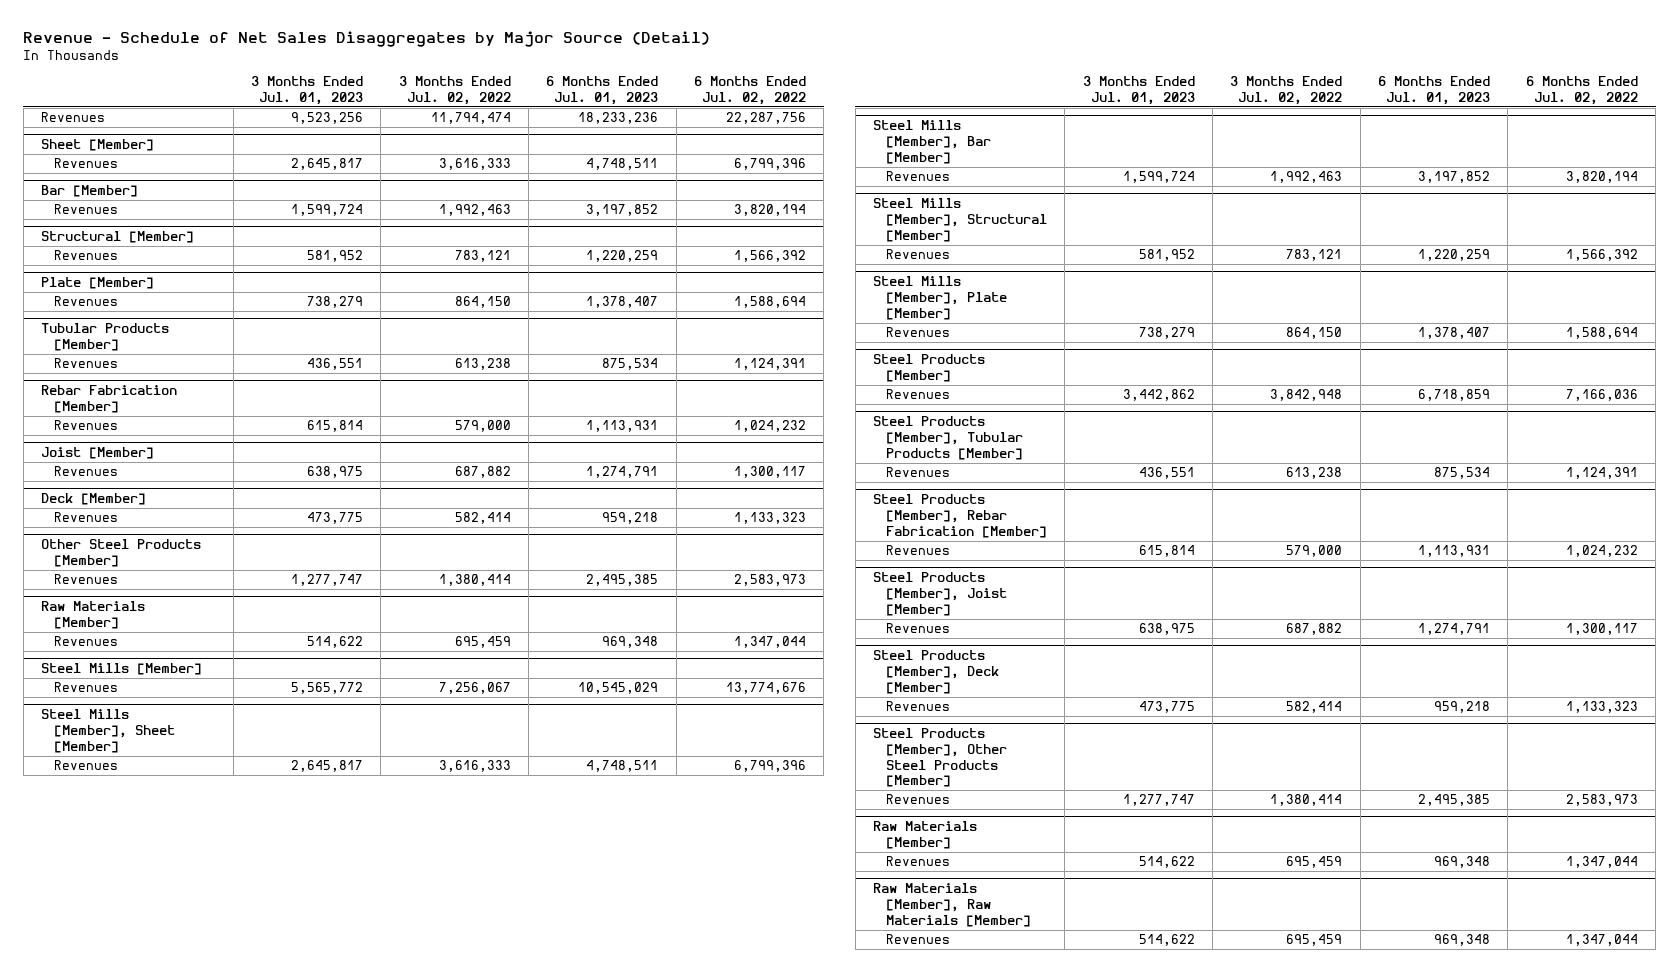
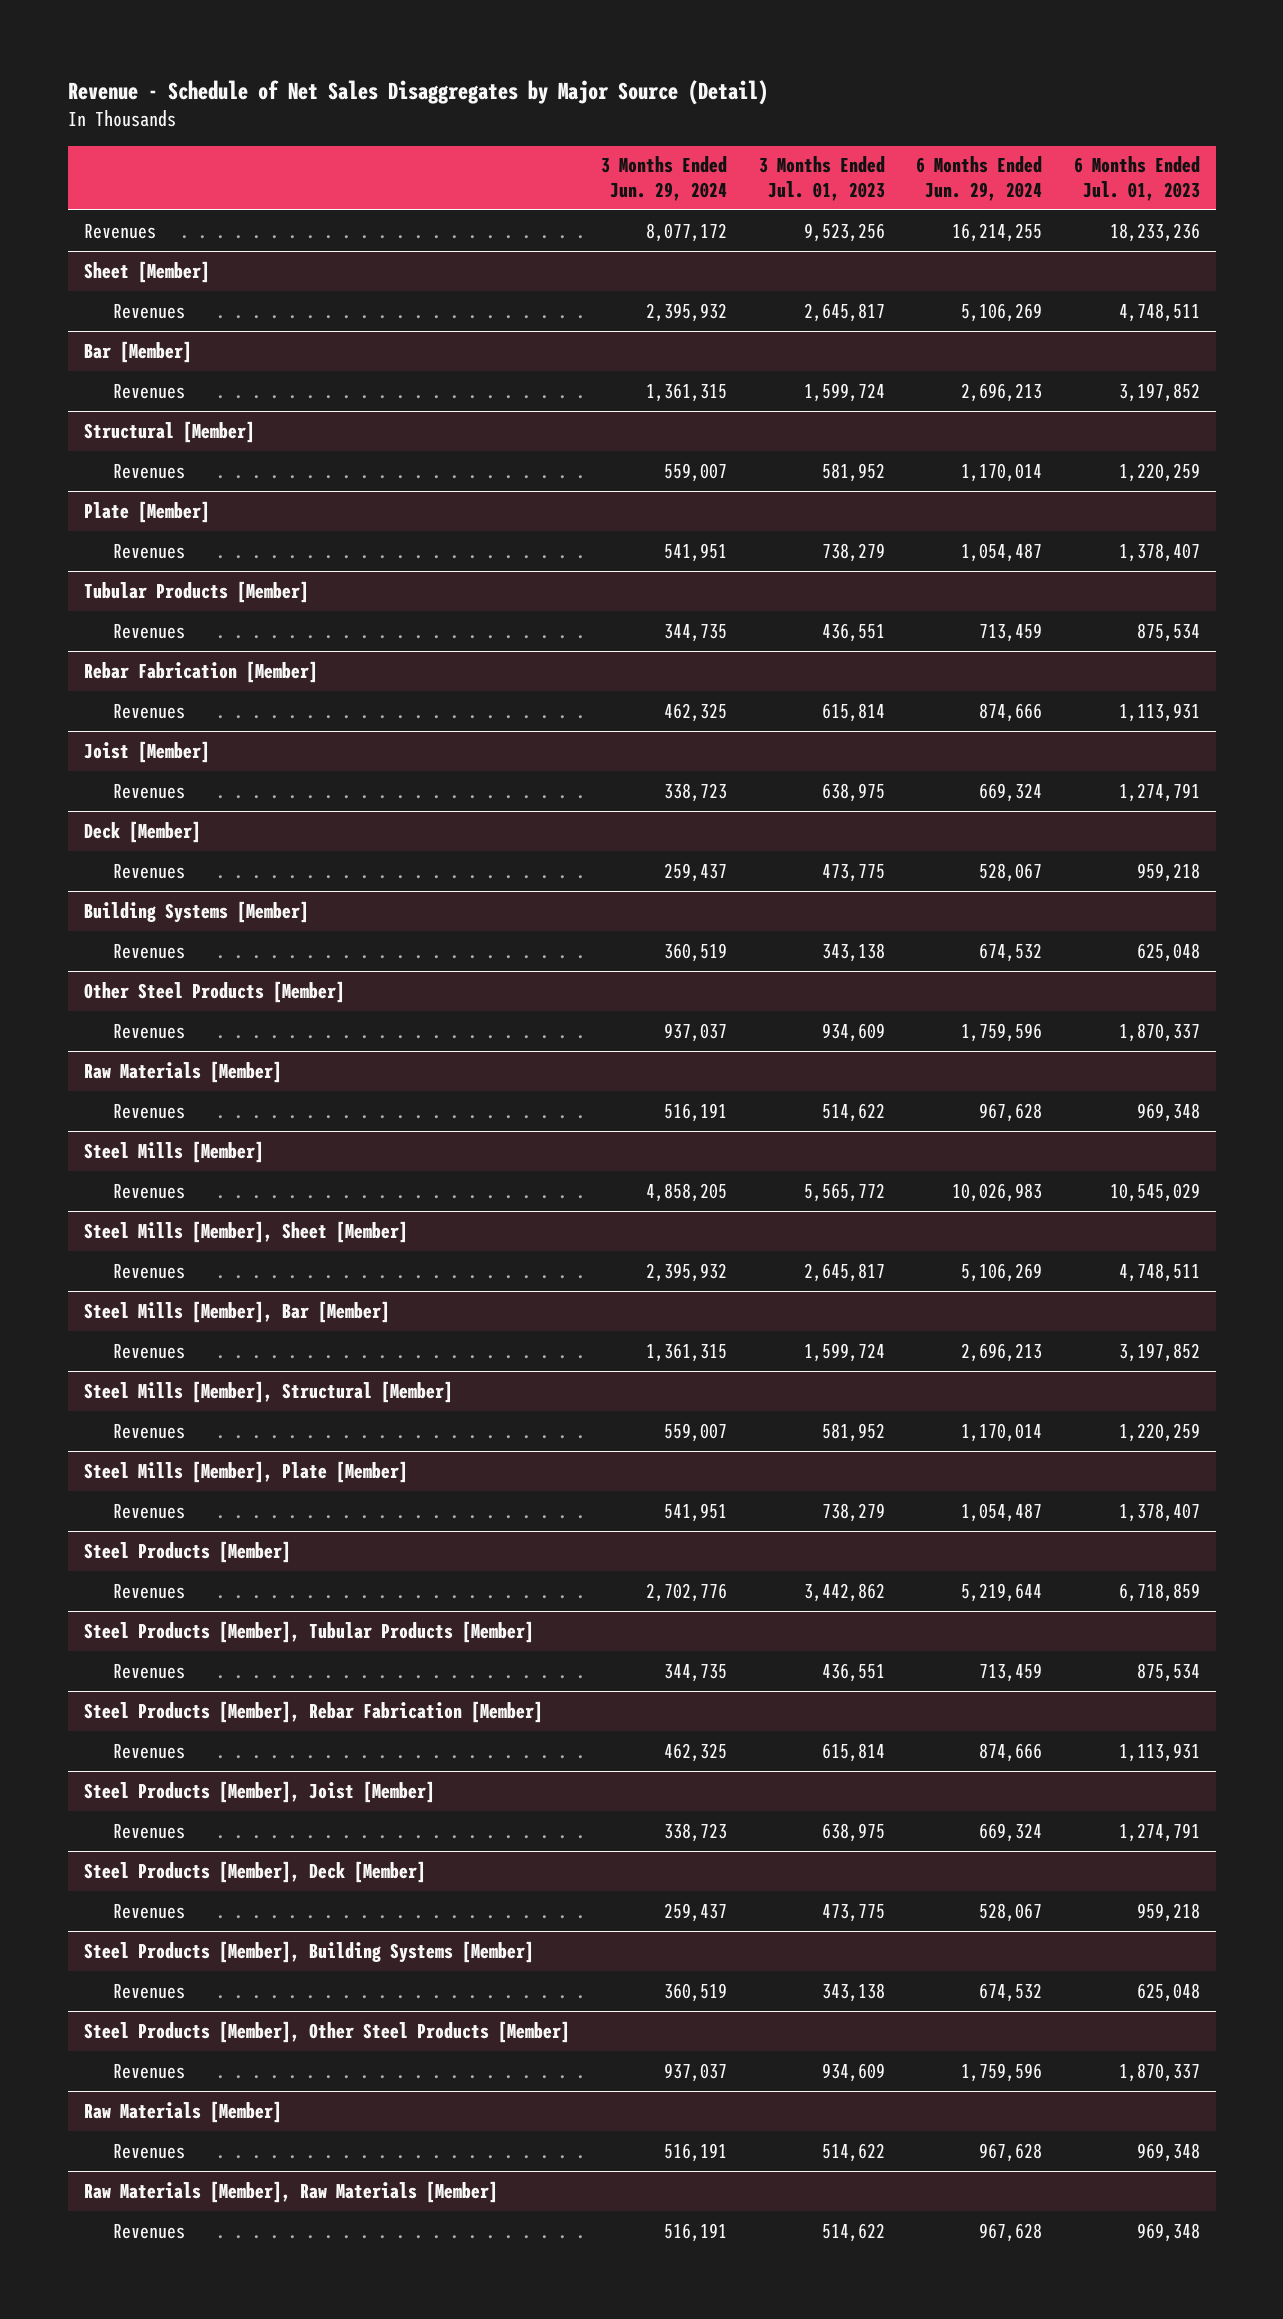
- | 3 Months Ended Jul. 01, 2023 | 3 Months Ended Jul. 02, 2022 | 6 Months Ended Jul. 01, 2023 | 6 Months Ended Jul. 02, 2022
+ | 3 Months Ended Jun. 29, 2024 | 3 Months Ended Jul. 01, 2023 | 6 Months Ended Jun. 29, 2024 | 6 Months Ended Jul. 01, 2023
+ Building Systems [Member]
+ Revenues | 360,519 | 343,138 | 674,532 | 625,048
@ Other Steel Products [Member]
- Revenues | 1,277,747 | 1,380,414 | 2,495,385 | 2,583,973
+ Revenues | 937,037 | 934,609 | 1,759,596 | 1,870,337
+ Steel Products [Member], Building Systems [Member]
+ Revenues | 360,519 | 343,138 | 674,532 | 625,048
@ Steel Products [Member], Other Steel Products [Member]
- Revenues | 1,277,747 | 1,380,414 | 2,495,385 | 2,583,973
+ Revenues | 937,037 | 934,609 | 1,759,596 | 1,870,337

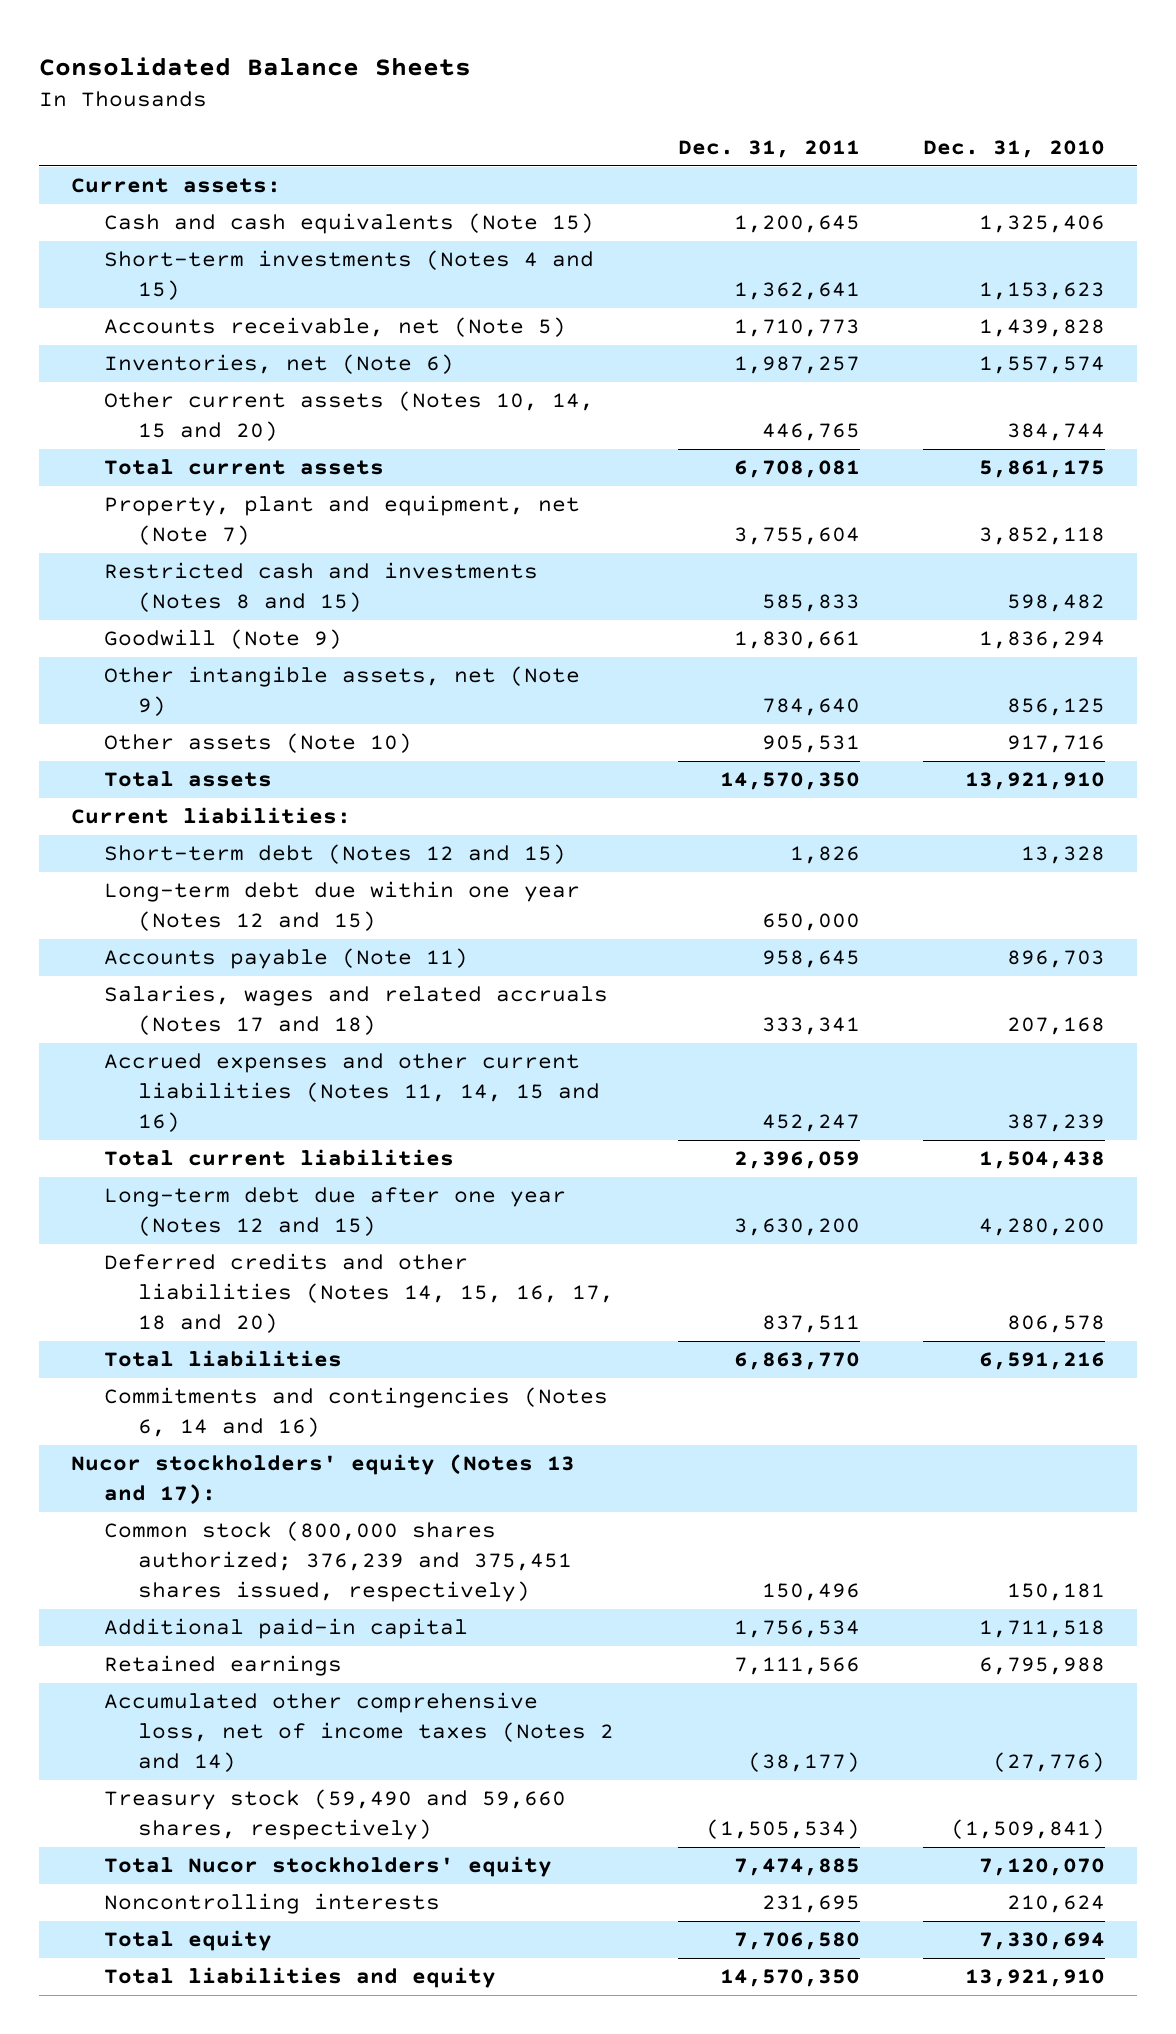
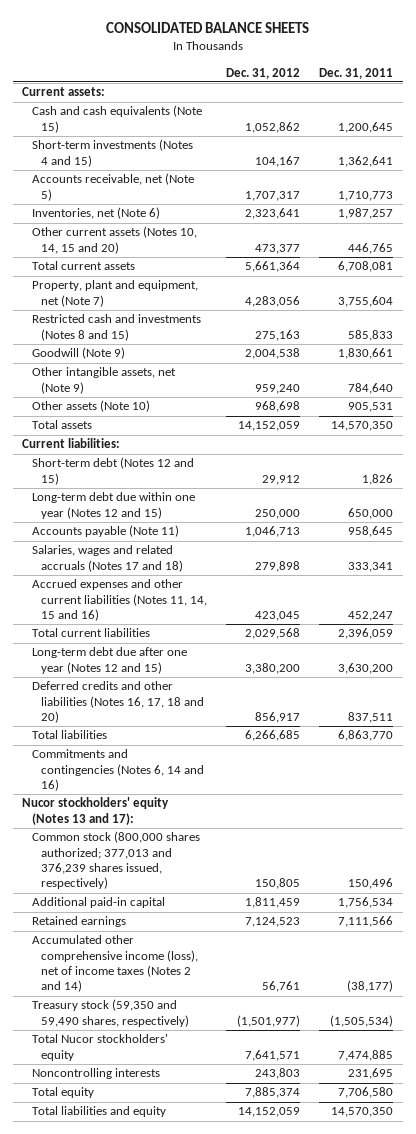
- Consolidated Balance Sheets
+ CONSOLIDATED BALANCE SHEETS
- | Dec. 31, 2011 | Dec. 31, 2010
+ | Dec. 31, 2012 | Dec. 31, 2011
- Deferred credits and other liabilities (Notes 14, 15, 16, 17, 18 and 20) | 837,511 | 806,578
+ Deferred credits and other liabilities (Notes 16, 17, 18 and 20) | 856,917 | 837,511
- Common stock (800,000 shares authorized; 376,239 and 375,451 shares issued, respectively) | 150,496 | 150,181
+ Common stock (800,000 shares authorized; 377,013 and 376,239 shares issued, respectively) | 150,805 | 150,496
- Accumulated other comprehensive loss, net of income taxes (Notes 2 and 14) | (38,177) | (27,776)
- Treasury stock (59,490 and 59,660 shares, respectively) | (1,505,534) | (1,509,841)
+ Accumulated other comprehensive income (loss), net of income taxes (Notes 2 and 14) | 56,761 | (38,177)
+ Treasury stock (59,350 and 59,490 shares, respectively) | (1,501,977) | (1,505,534)

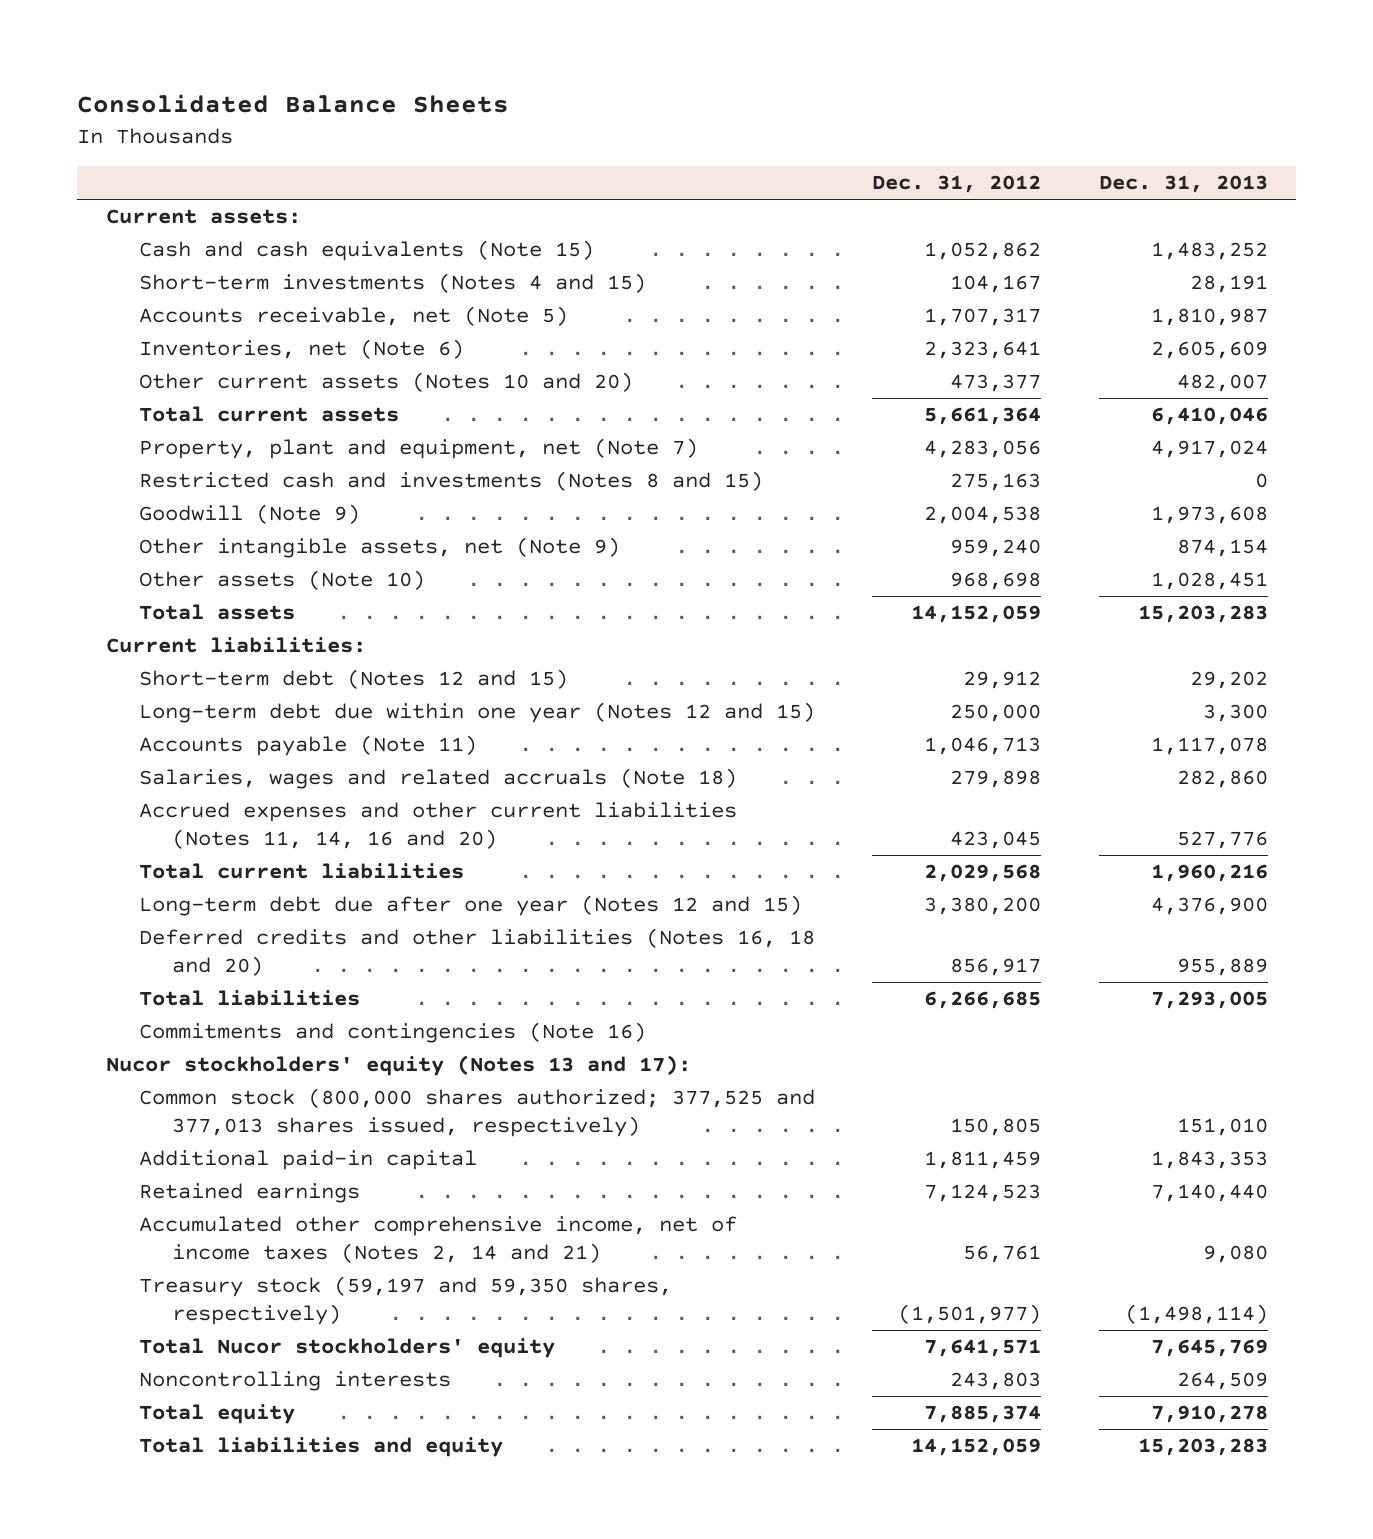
- CONSOLIDATED BALANCE SHEETS
+ Consolidated Balance Sheets
- | Dec. 31, 2012 | Dec. 31, 2011
+ | Dec. 31, 2012 | Dec. 31, 2013
- Other current assets (Notes 10, 14, 15 and 20) | 473,377 | 446,765
+ Other current assets (Notes 10 and 20) | 473,377 | 482,007
- Salaries, wages and related accruals (Notes 17 and 18) | 279,898 | 333,341
- Accrued expenses and other current liabilities (Notes 11, 14, 15 and 16) | 423,045 | 452,247
+ Salaries, wages and related accruals (Note 18) | 279,898 | 282,860
+ Accrued expenses and other current liabilities (Notes 11, 14, 16 and 20) | 423,045 | 527,776
- Deferred credits and other liabilities (Notes 16, 17, 18 and 20) | 856,917 | 837,511
+ Deferred credits and other liabilities (Notes 16, 18 and 20) | 856,917 | 955,889
- Commitments and contingencies (Notes 6, 14 and 16)
+ Commitments and contingencies (Note 16)
- Common stock (800,000 shares authorized; 377,013 and 376,239 shares issued, respectively) | 150,805 | 150,496
+ Common stock (800,000 shares authorized; 377,525 and 377,013 shares issued, respectively) | 150,805 | 151,010
- Accumulated other comprehensive income (loss), net of income taxes (Notes 2 and 14) | 56,761 | (38,177)
- Treasury stock (59,350 and 59,490 shares, respectively) | (1,501,977) | (1,505,534)
+ Accumulated other comprehensive income, net of income taxes (Notes 2, 14 and 21) | 56,761 | 9,080
+ Treasury stock (59,197 and 59,350 shares, respectively) | (1,501,977) | (1,498,114)

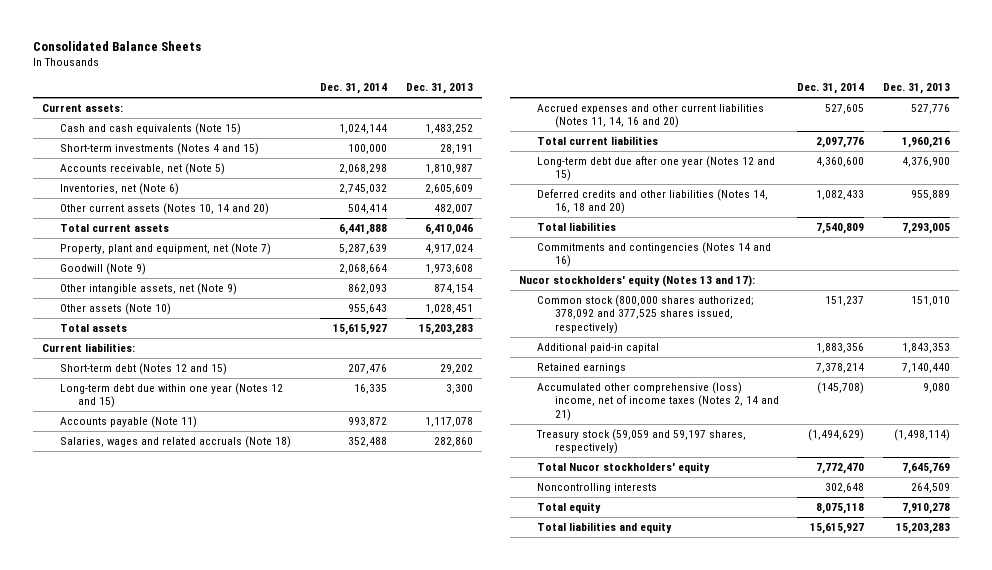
- | Dec. 31, 2012 | Dec. 31, 2013
+ | Dec. 31, 2014 | Dec. 31, 2013
- Other current assets (Notes 10 and 20) | 473,377 | 482,007
+ Other current assets (Notes 10, 14 and 20) | 504,414 | 482,007
- Restricted cash and investments (Notes 8 and 15) | 275,163 | 0
- Deferred credits and other liabilities (Notes 16, 18 and 20) | 856,917 | 955,889
+ Deferred credits and other liabilities (Notes 14, 16, 18 and 20) | 1,082,433 | 955,889
- Commitments and contingencies (Note 16)
+ Commitments and contingencies (Notes 14 and 16)
- Common stock (800,000 shares authorized; 377,525 and 377,013 shares issued, respectively) | 150,805 | 151,010
+ Common stock (800,000 shares authorized; 378,092 and 377,525 shares issued, respectively) | 151,237 | 151,010
- Accumulated other comprehensive income, net of income taxes (Notes 2, 14 and 21) | 56,761 | 9,080
- Treasury stock (59,197 and 59,350 shares, respectively) | (1,501,977) | (1,498,114)
+ Accumulated other comprehensive (loss) income, net of income taxes (Notes 2, 14 and 21) | (145,708) | 9,080
+ Treasury stock (59,059 and 59,197 shares, respectively) | (1,494,629) | (1,498,114)

